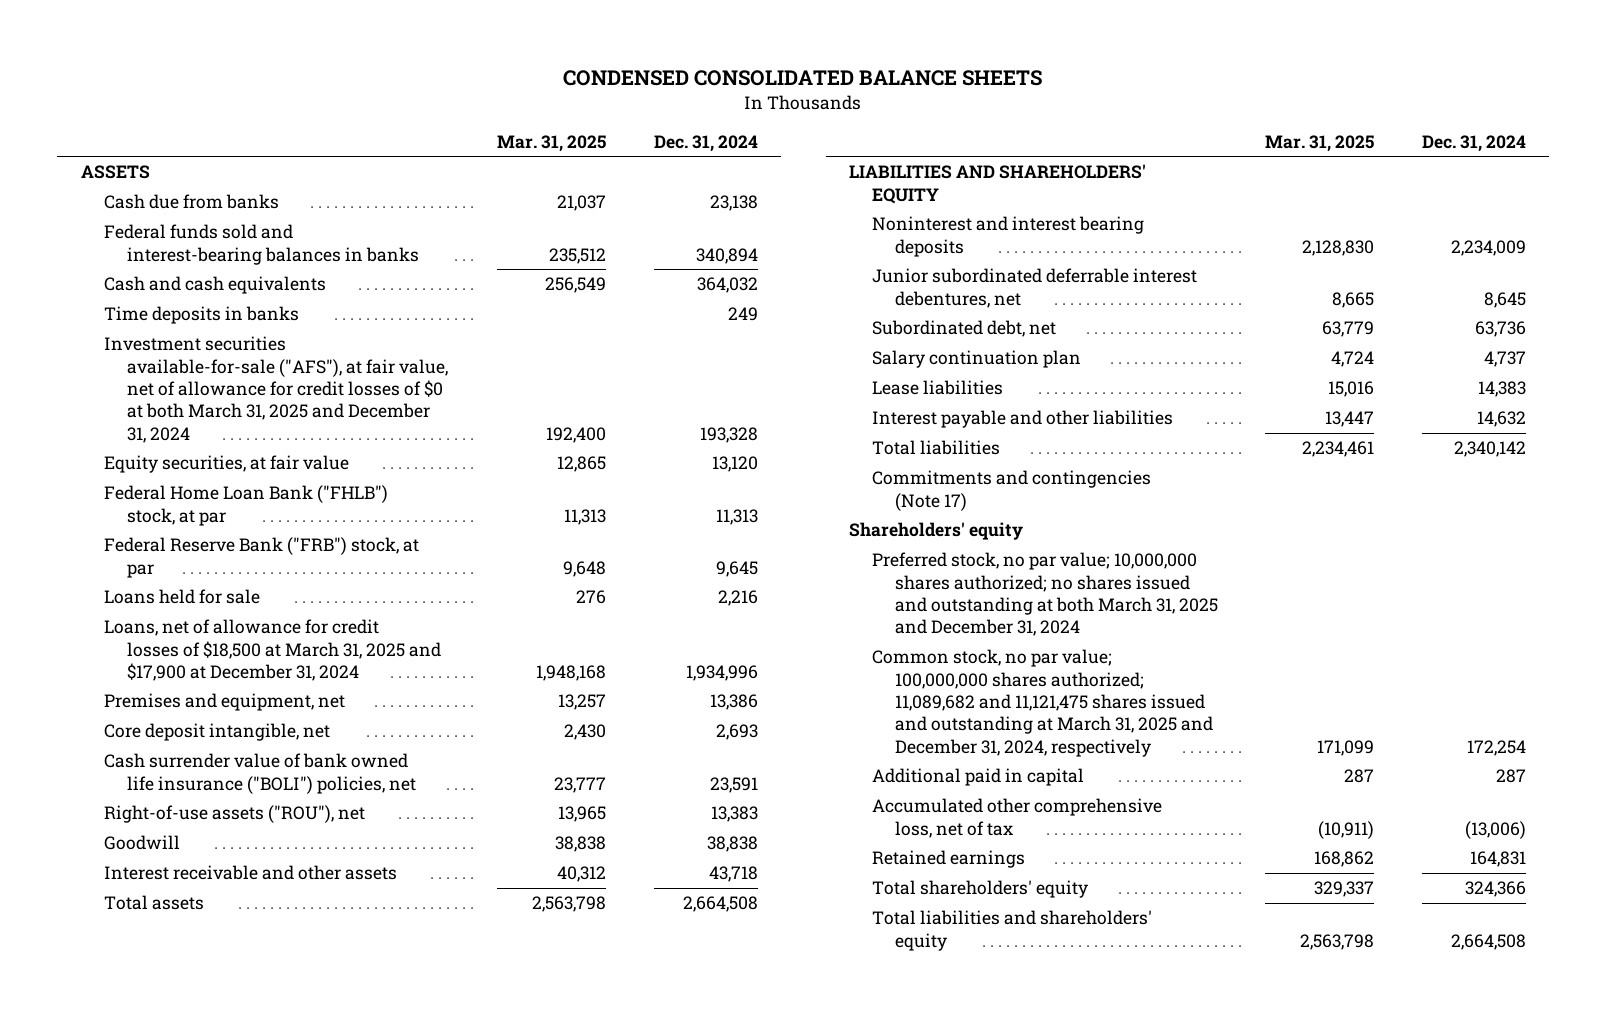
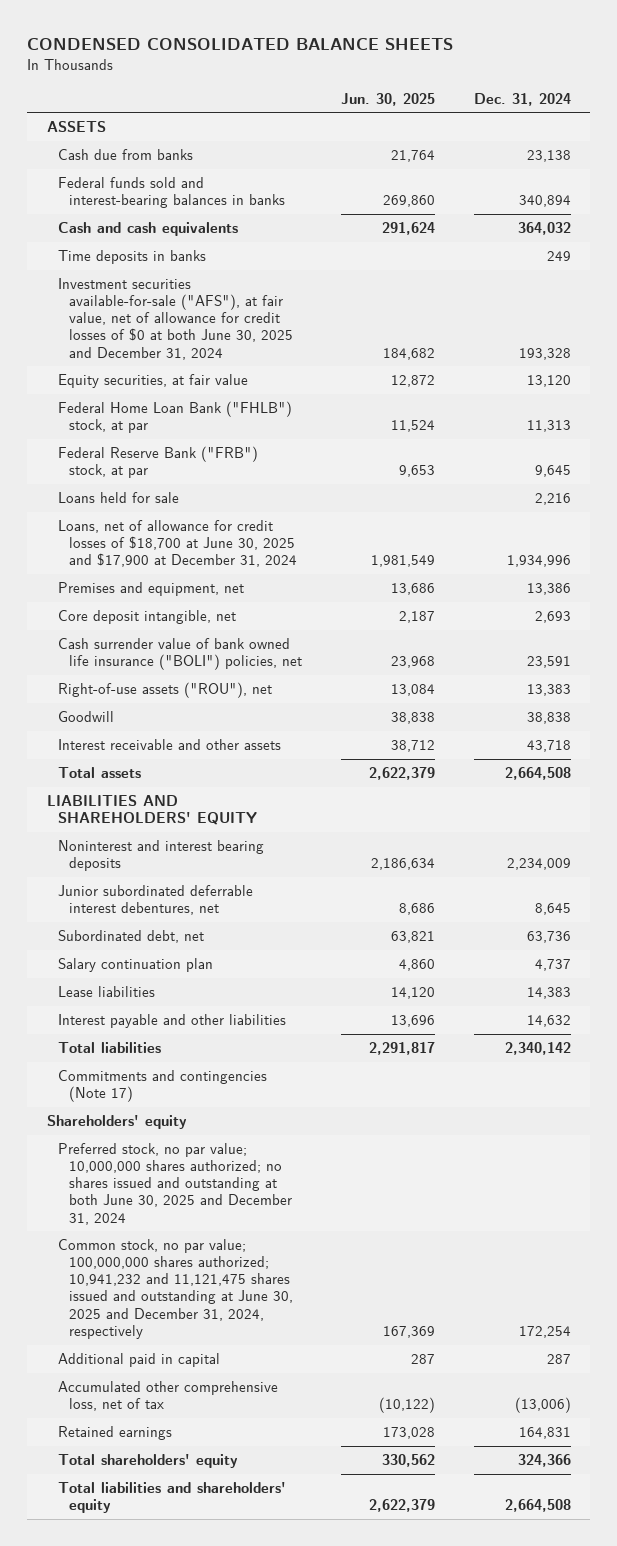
- | Mar. 31, 2025 | Dec. 31, 2024
+ | Jun. 30, 2025 | Dec. 31, 2024
- Investment securities available-for-sale ("AFS"), at fair value, net of allowance for credit losses of $0 at both March 31, 2025 and December 31, 2024 | 192,400 | 193,328
+ Investment securities available-for-sale ("AFS"), at fair value, net of allowance for credit losses of $0 at both June 30, 2025 and December 31, 2024 | 184,682 | 193,328
- Loans, net of allowance for credit losses of $18,500 at March 31, 2025 and $17,900 at December 31, 2024 | 1,948,168 | 1,934,996
+ Loans, net of allowance for credit losses of $18,700 at June 30, 2025 and $17,900 at December 31, 2024 | 1,981,549 | 1,934,996
- Preferred stock, no par value; 10,000,000 shares authorized; no shares issued and outstanding at both March 31, 2025 and December 31, 2024
- Common stock, no par value; 100,000,000 shares authorized; 11,089,682 and 11,121,475 shares issued and outstanding at March 31, 2025 and December 31, 2024, respectively | 171,099 | 172,254
+ Preferred stock, no par value; 10,000,000 shares authorized; no shares issued and outstanding at both June 30, 2025 and December 31, 2024
+ Common stock, no par value; 100,000,000 shares authorized; 10,941,232 and 11,121,475 shares issued and outstanding at June 30, 2025 and December 31, 2024, respectively | 167,369 | 172,254

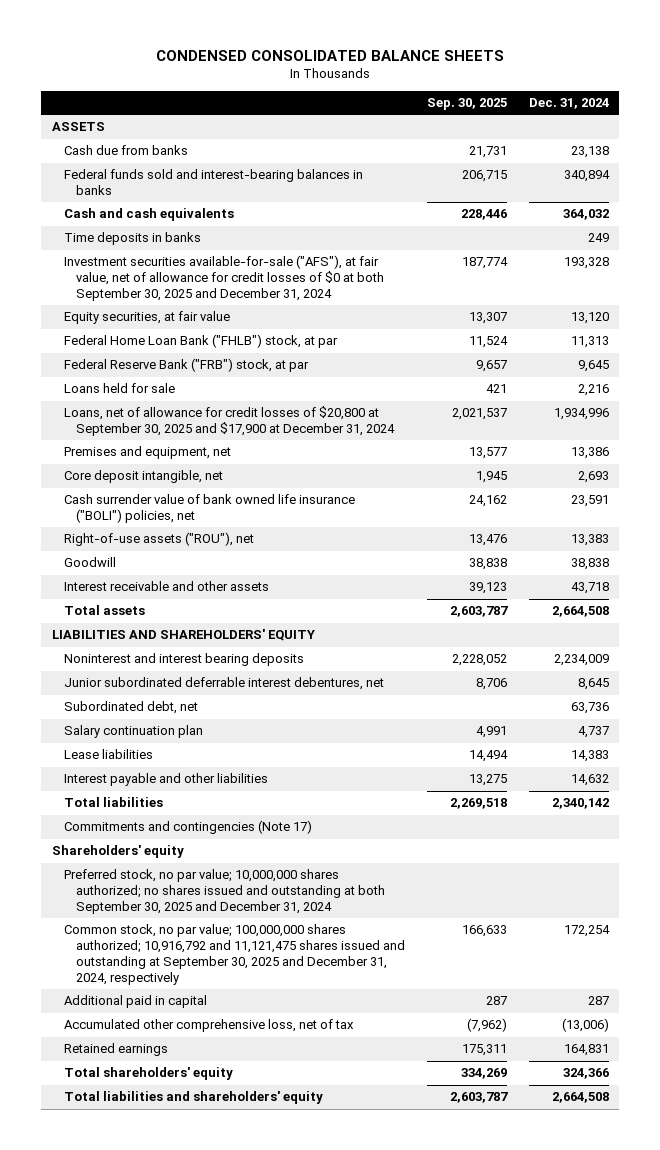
- | Jun. 30, 2025 | Dec. 31, 2024
+ | Sep. 30, 2025 | Dec. 31, 2024
- Investment securities available-for-sale ("AFS"), at fair value, net of allowance for credit losses of $0 at both June 30, 2025 and December 31, 2024 | 184,682 | 193,328
+ Investment securities available-for-sale ("AFS"), at fair value, net of allowance for credit losses of $0 at both September 30, 2025 and December 31, 2024 | 187,774 | 193,328
- Loans, net of allowance for credit losses of $18,700 at June 30, 2025 and $17,900 at December 31, 2024 | 1,981,549 | 1,934,996
+ Loans, net of allowance for credit losses of $20,800 at September 30, 2025 and $17,900 at December 31, 2024 | 2,021,537 | 1,934,996
- Preferred stock, no par value; 10,000,000 shares authorized; no shares issued and outstanding at both June 30, 2025 and December 31, 2024
- Common stock, no par value; 100,000,000 shares authorized; 10,941,232 and 11,121,475 shares issued and outstanding at June 30, 2025 and December 31, 2024, respectively | 167,369 | 172,254
+ Preferred stock, no par value; 10,000,000 shares authorized; no shares issued and outstanding at both September 30, 2025 and December 31, 2024
+ Common stock, no par value; 100,000,000 shares authorized; 10,916,792 and 11,121,475 shares issued and outstanding at September 30, 2025 and December 31, 2024, respectively | 166,633 | 172,254

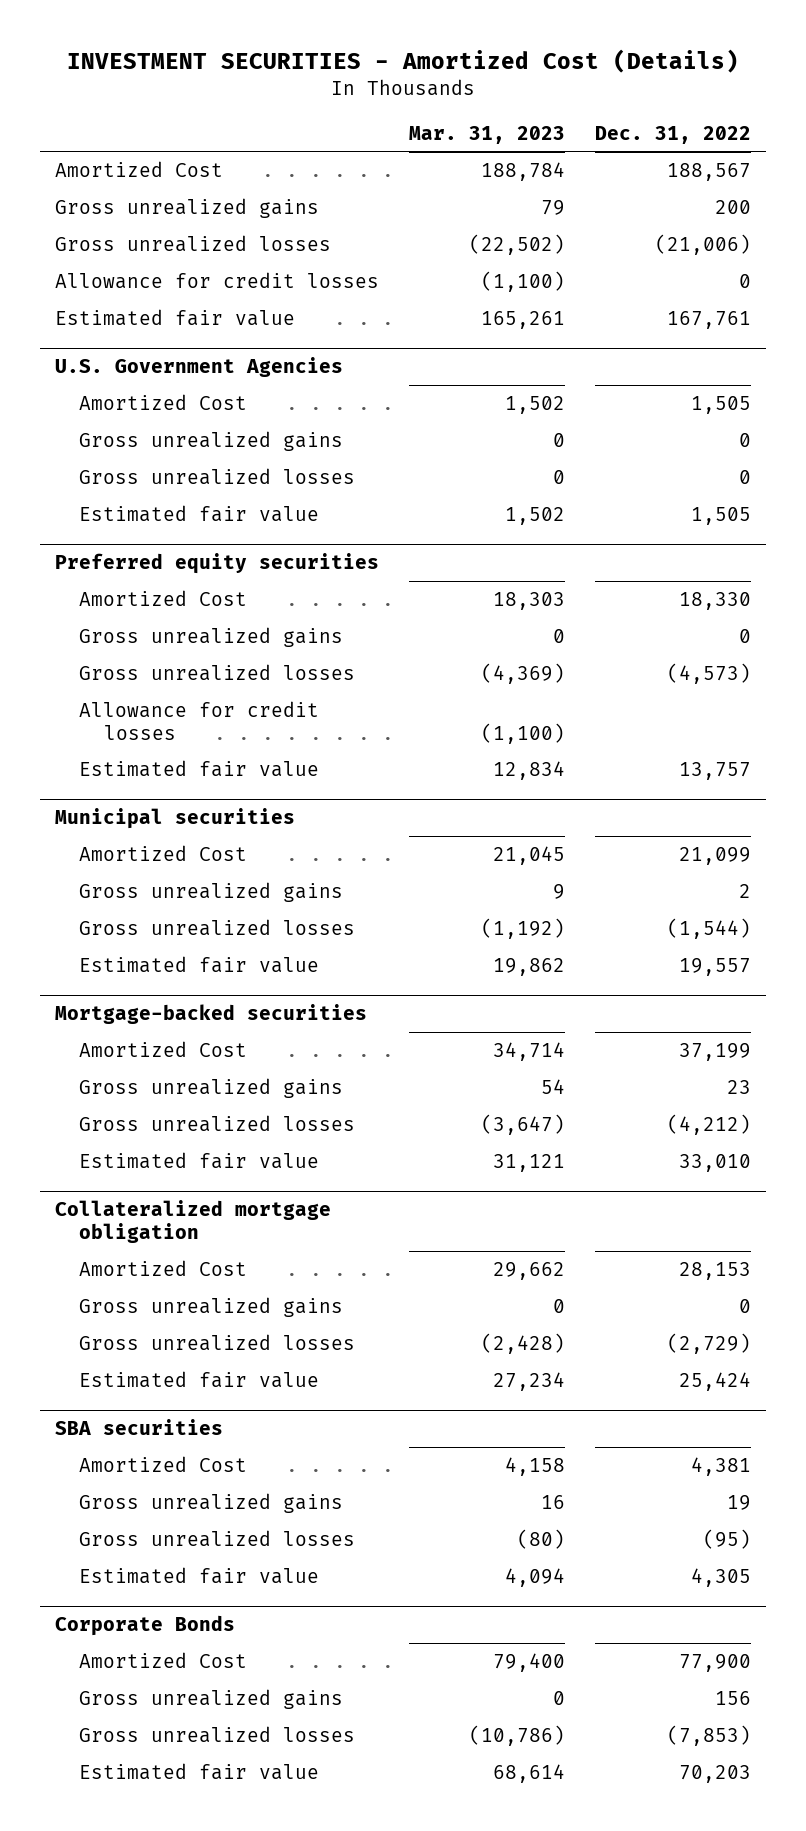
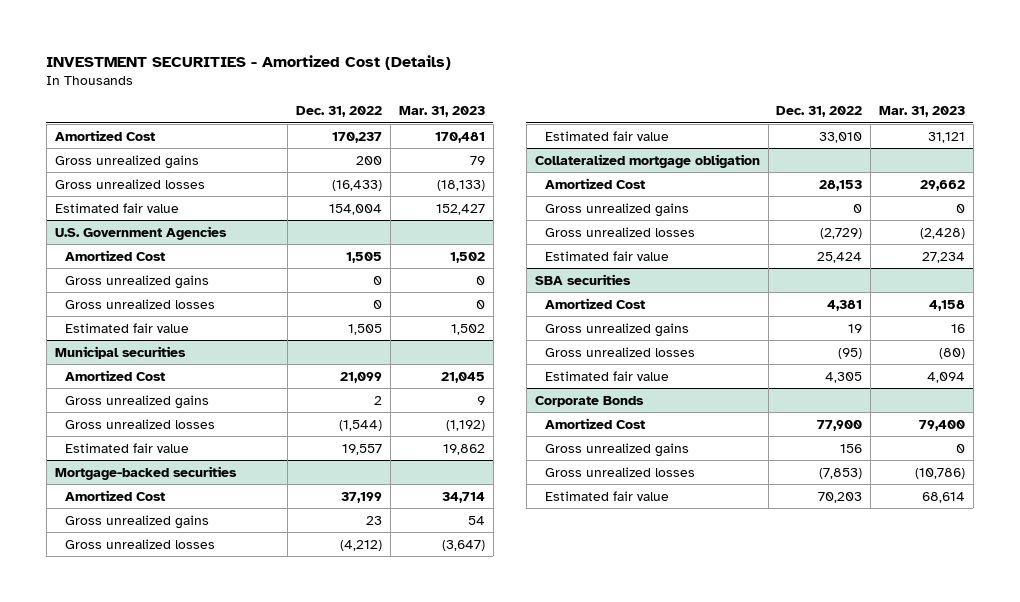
- | Mar. 31, 2023 | Dec. 31, 2022
+ | Dec. 31, 2022 | Mar. 31, 2023
- Amortized Cost | 188,784 | 188,567
+ Amortized Cost | 170,237 | 170,481
- Gross unrealized losses | (22,502) | (21,006)
- Allowance for credit losses | (1,100) | 0
- Estimated fair value | 165,261 | 167,761
+ Gross unrealized losses | (16,433) | (18,133)
+ Estimated fair value | 154,004 | 152,427
- Preferred equity securities
- Amortized Cost | 18,303 | 18,330
- Gross unrealized gains | 0 | 0
- Gross unrealized losses | (4,369) | (4,573)
- Allowance for credit losses | (1,100) |
- Estimated fair value | 12,834 | 13,757

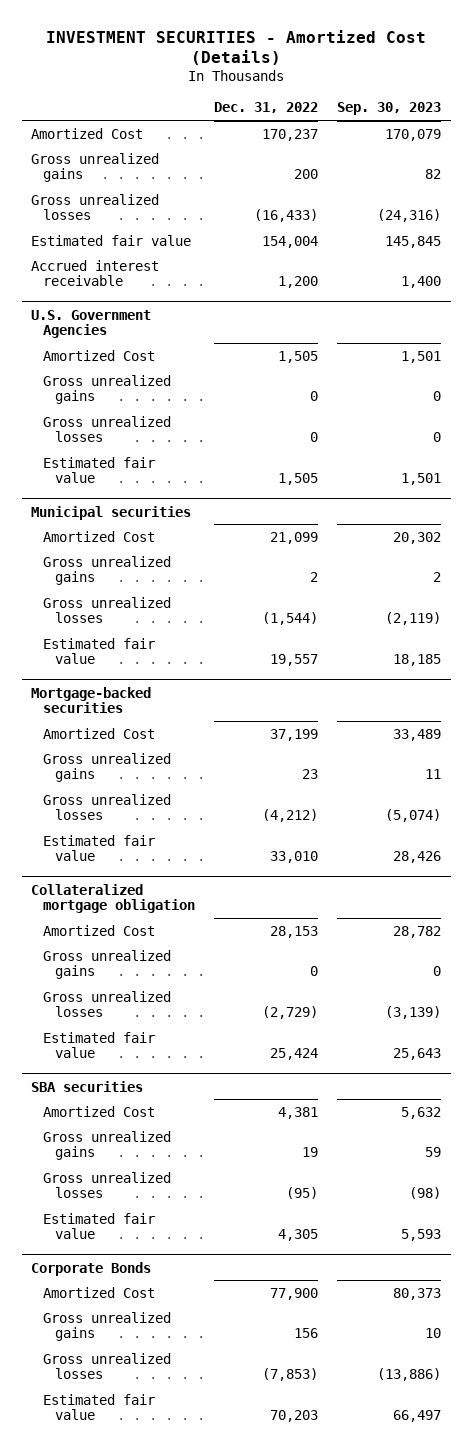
- | Dec. 31, 2022 | Mar. 31, 2023
+ | Dec. 31, 2022 | Sep. 30, 2023
+ Accrued interest receivable | 1,200 | 1,400

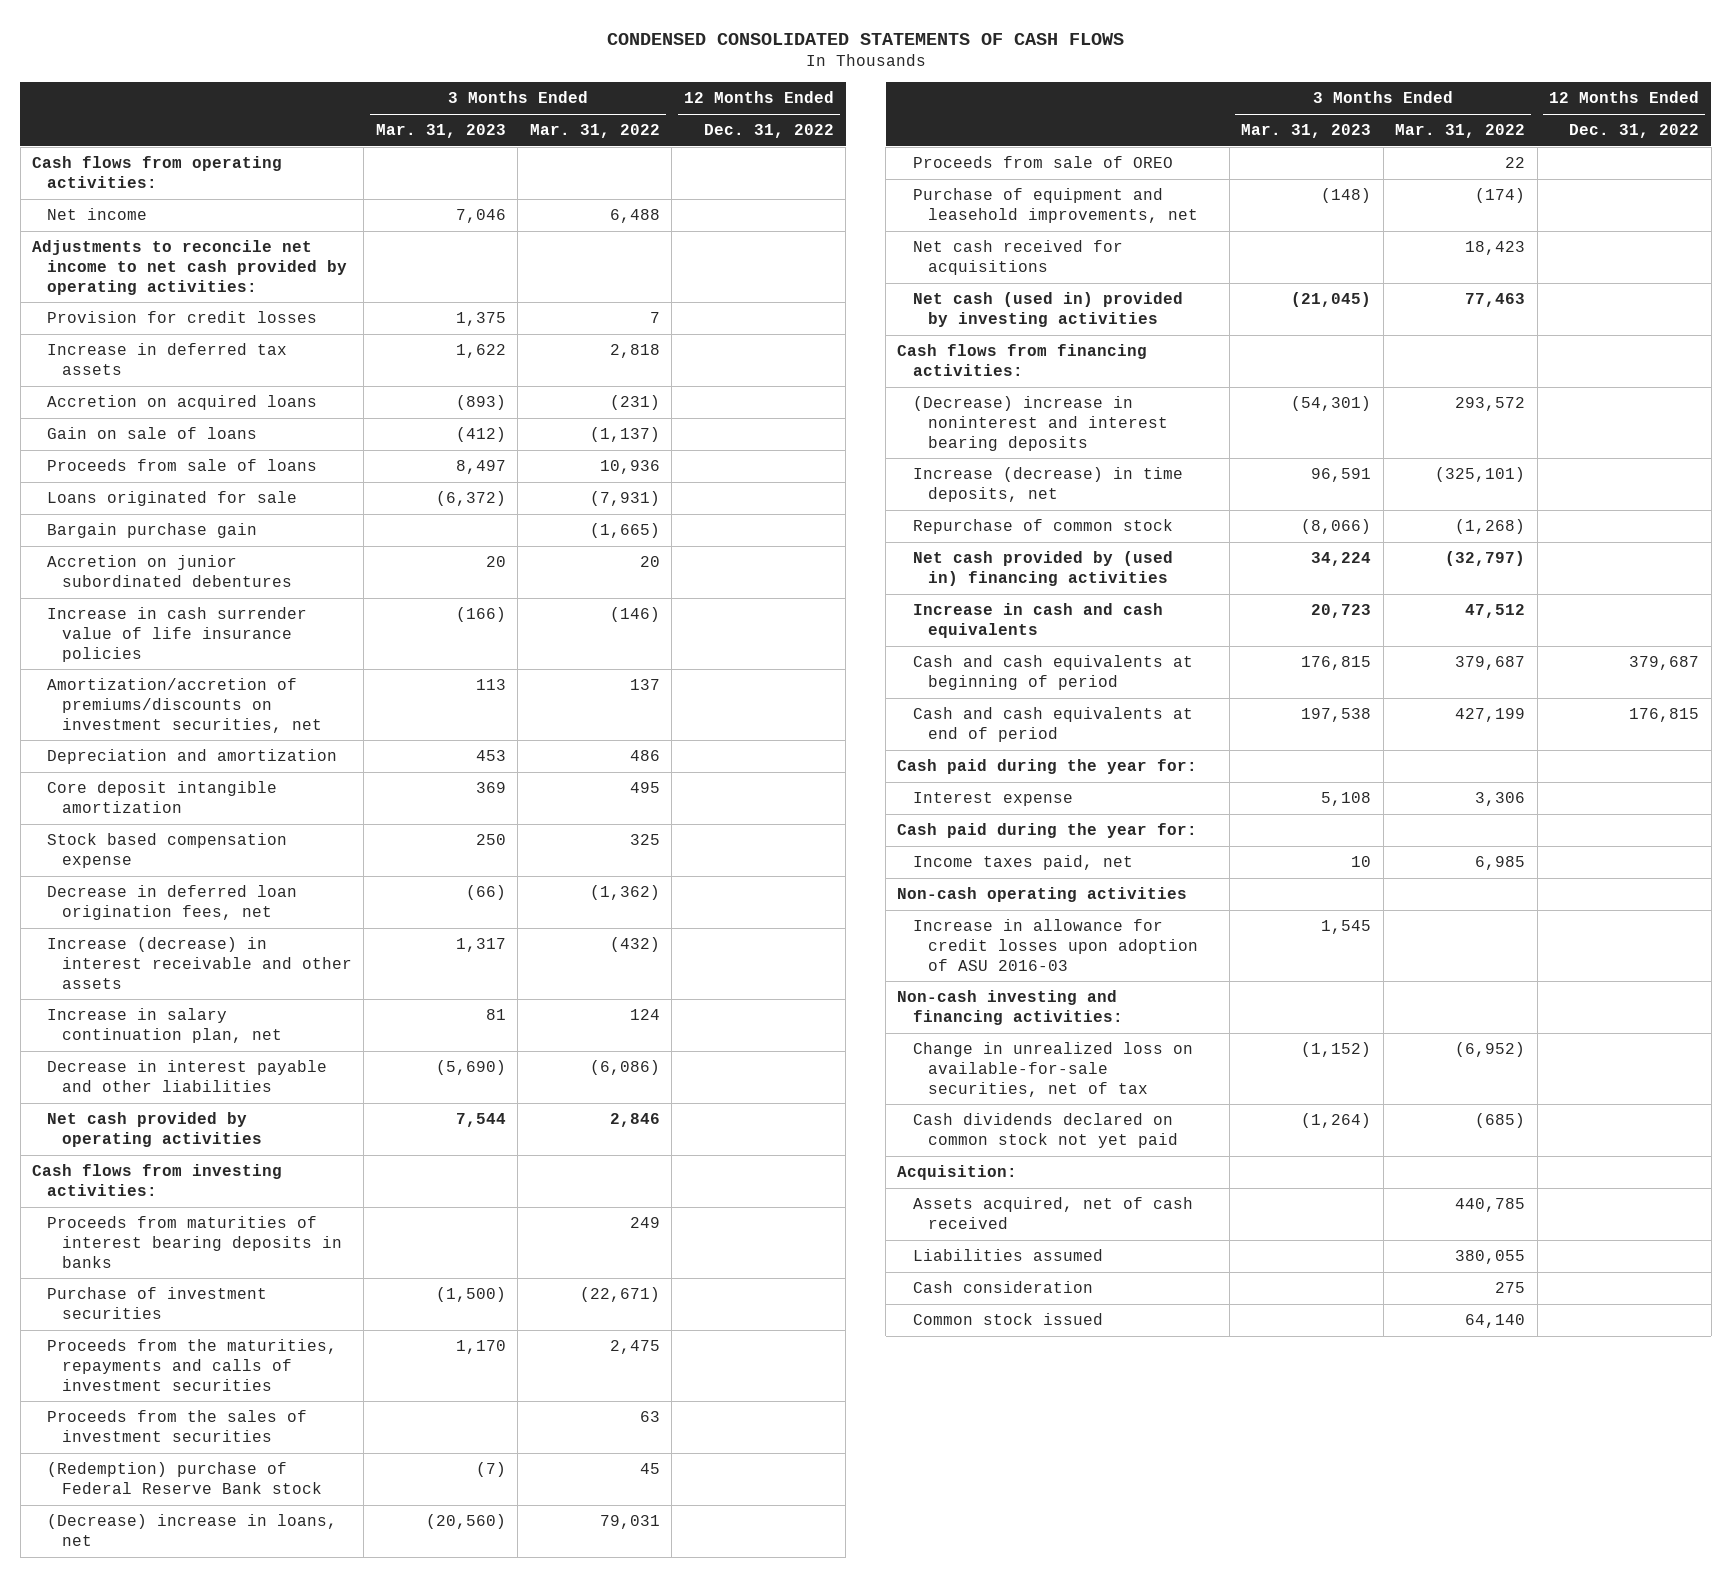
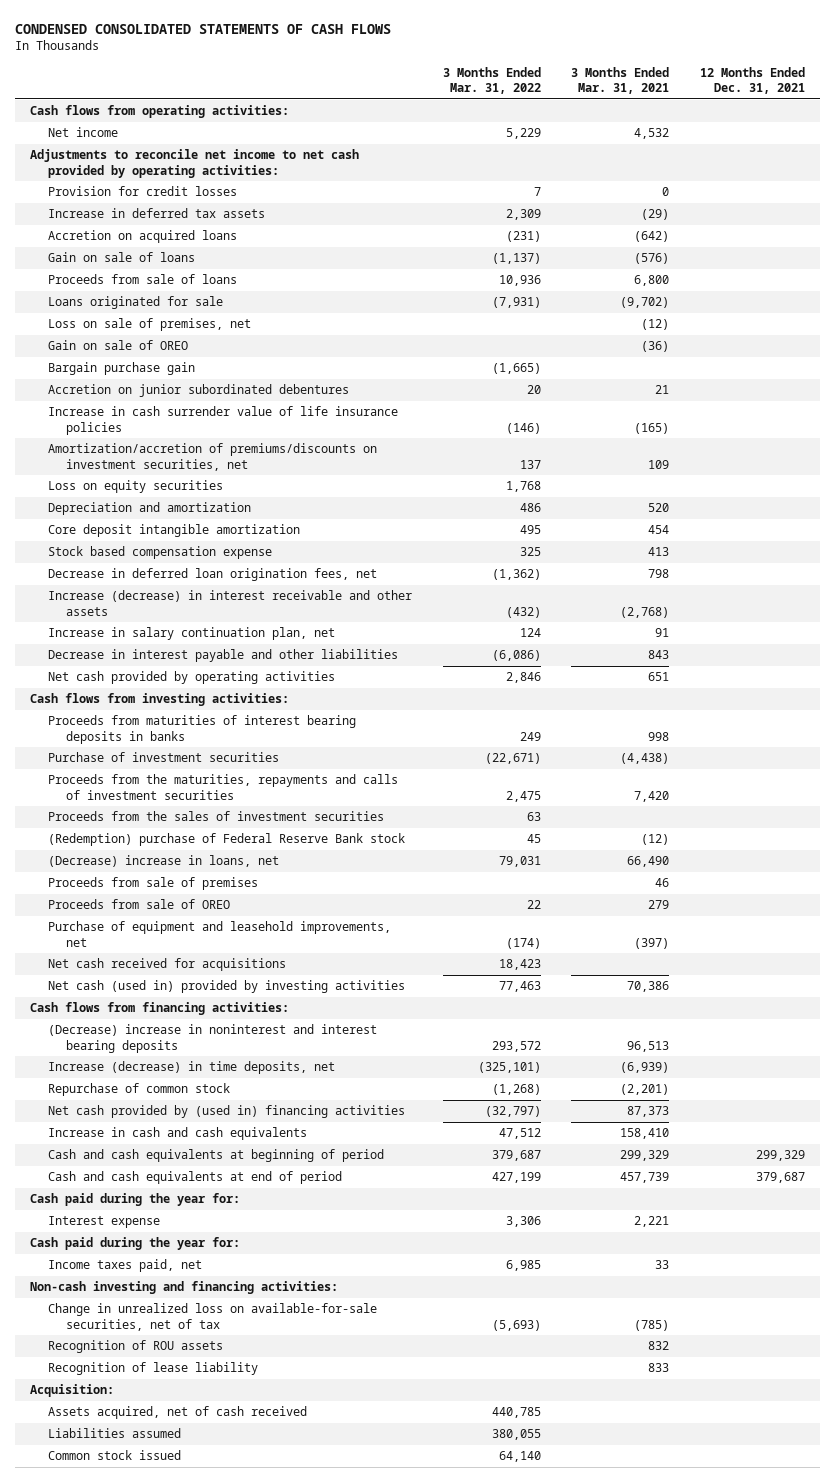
- | 3 Months Ended Mar. 31, 2023 | 3 Months Ended Mar. 31, 2022 | 12 Months Ended Dec. 31, 2022
+ | 3 Months Ended Mar. 31, 2022 | 3 Months Ended Mar. 31, 2021 | 12 Months Ended Dec. 31, 2021
- Net income | 7,046 | 6,488 |
+ Net income | 5,229 | 4,532 |
- Increase in deferred tax assets | 1,622 | 2,818 |
+ Increase in deferred tax assets | 2,309 | (29) |
+ Loss on sale of premises, net | | (12) |
+ Gain on sale of OREO | | (36) |
+ Loss on equity securities | 1,768 | |
+ Proceeds from sale of premises | | 46 |
- Non-cash operating activities
- Increase in allowance for credit losses upon adoption of ASU 2016-03 | 1,545 | |
- Change in unrealized loss on available-for-sale securities, net of tax | (1,152) | (6,952) |
- Cash dividends declared on common stock not yet paid | (1,264) | (685) |
+ Change in unrealized loss on available-for-sale securities, net of tax | (5,693) | (785) |
+ Recognition of ROU assets | | 832 |
+ Recognition of lease liability | | 833 |
- Cash consideration | | 275 |

